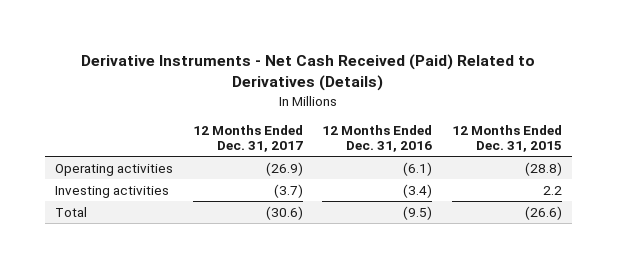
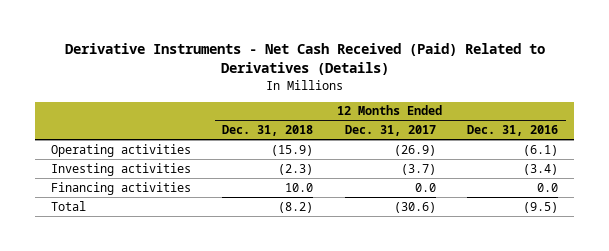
- | 12 Months Ended Dec. 31, 2017 | 12 Months Ended Dec. 31, 2016 | 12 Months Ended Dec. 31, 2015
+ | 12 Months Ended Dec. 31, 2018 | 12 Months Ended Dec. 31, 2017 | 12 Months Ended Dec. 31, 2016
+ Financing activities | 10.0 | 0.0 | 0.0

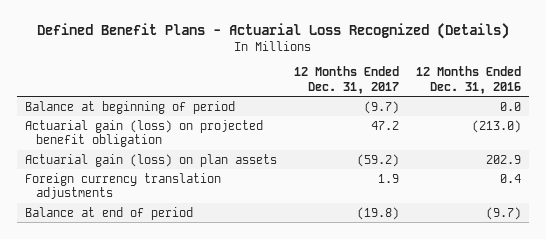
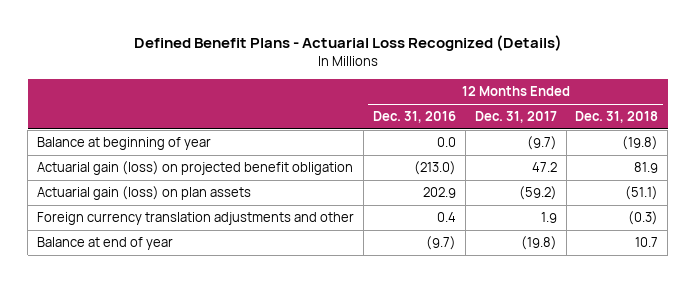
- | 12 Months Ended Dec. 31, 2017 | 12 Months Ended Dec. 31, 2016
+ | 12 Months Ended Dec. 31, 2016 | 12 Months Ended Dec. 31, 2017 | 12 Months Ended Dec. 31, 2018
- Balance at beginning of period | (9.7) | 0.0
+ Balance at beginning of year | 0.0 | (9.7) | (19.8)
- Foreign currency translation adjustments | 1.9 | 0.4
- Balance at end of period | (19.8) | (9.7)
+ Foreign currency translation adjustments and other | 0.4 | 1.9 | (0.3)
+ Balance at end of year | (9.7) | (19.8) | 10.7

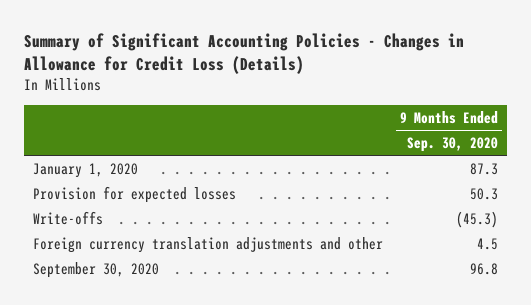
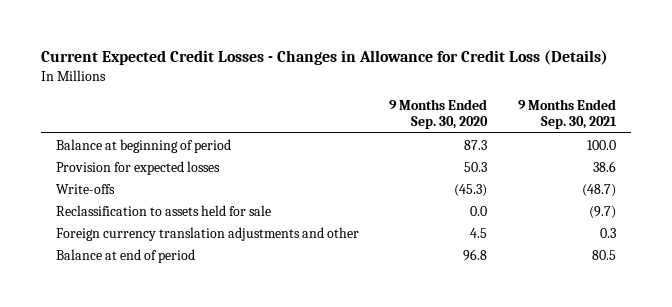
- Summary of Significant Accounting Policies - Changes in Allowance for Credit Loss (Details)
+ Current Expected Credit Losses - Changes in Allowance for Credit Loss (Details)
- | 9 Months Ended Sep. 30, 2020
+ | 9 Months Ended Sep. 30, 2020 | 9 Months Ended Sep. 30, 2021
- January 1, 2020 | 87.3
+ Balance at beginning of period | 87.3 | 100.0
+ Reclassification to assets held for sale | 0.0 | (9.7)
- September 30, 2020 | 96.8
+ Balance at end of period | 96.8 | 80.5

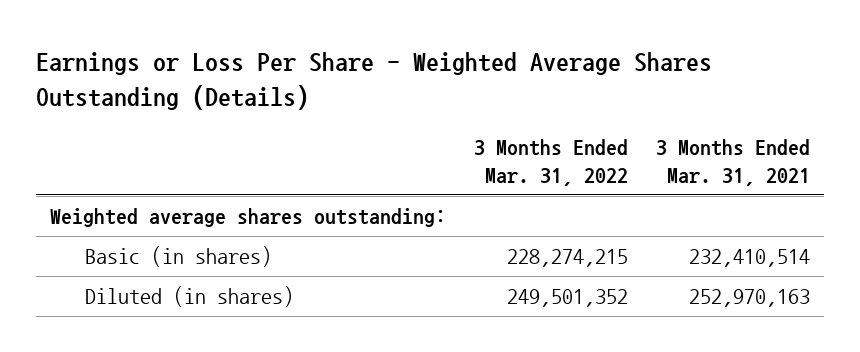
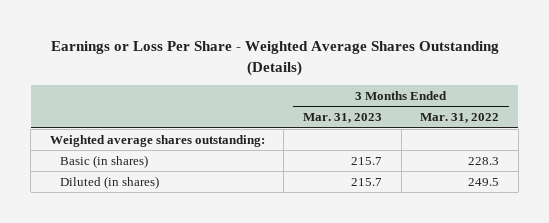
- | 3 Months Ended Mar. 31, 2022 | 3 Months Ended Mar. 31, 2021
+ | 3 Months Ended Mar. 31, 2023 | 3 Months Ended Mar. 31, 2022
- Basic (in shares) | 228,274,215 | 232,410,514
- Diluted (in shares) | 249,501,352 | 252,970,163
+ Basic (in shares) | 215.7 | 228.3
+ Diluted (in shares) | 215.7 | 249.5

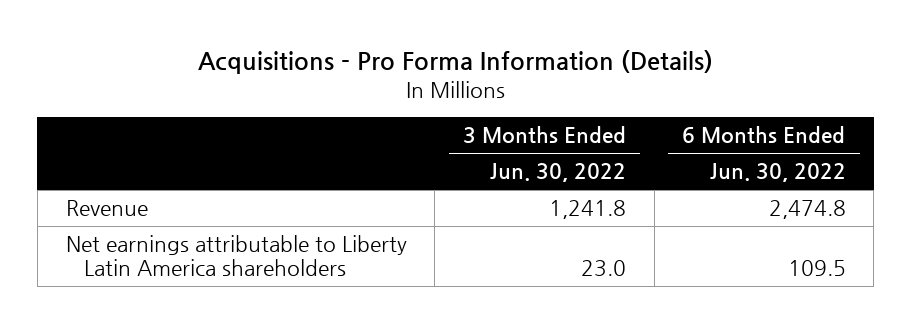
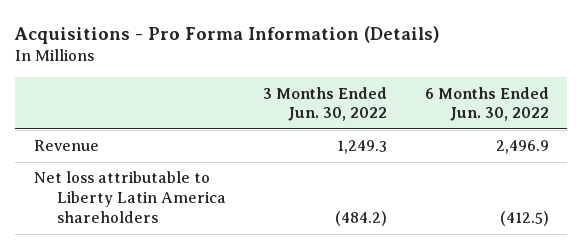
- Revenue | 1,241.8 | 2,474.8
- Net earnings attributable to Liberty Latin America shareholders | 23.0 | 109.5
+ Revenue | 1,249.3 | 2,496.9
+ Net loss attributable to Liberty Latin America shareholders | (484.2) | (412.5)

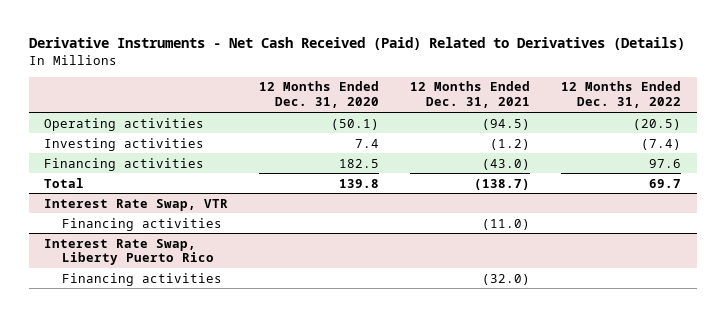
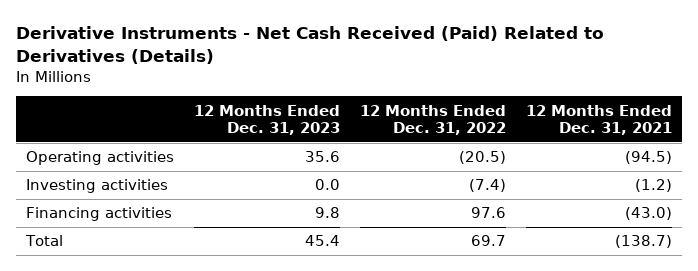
- | 12 Months Ended Dec. 31, 2020 | 12 Months Ended Dec. 31, 2021 | 12 Months Ended Dec. 31, 2022
+ | 12 Months Ended Dec. 31, 2023 | 12 Months Ended Dec. 31, 2022 | 12 Months Ended Dec. 31, 2021
- Interest Rate Swap, VTR
- Financing activities | | (11.0) |
- Interest Rate Swap, Liberty Puerto Rico
- Financing activities | | (32.0) |

